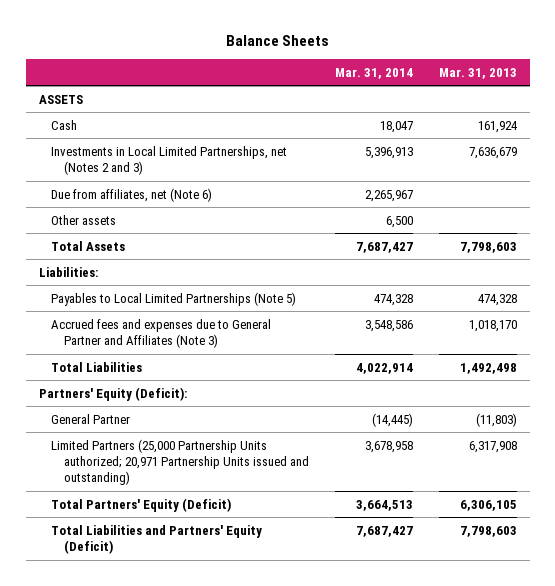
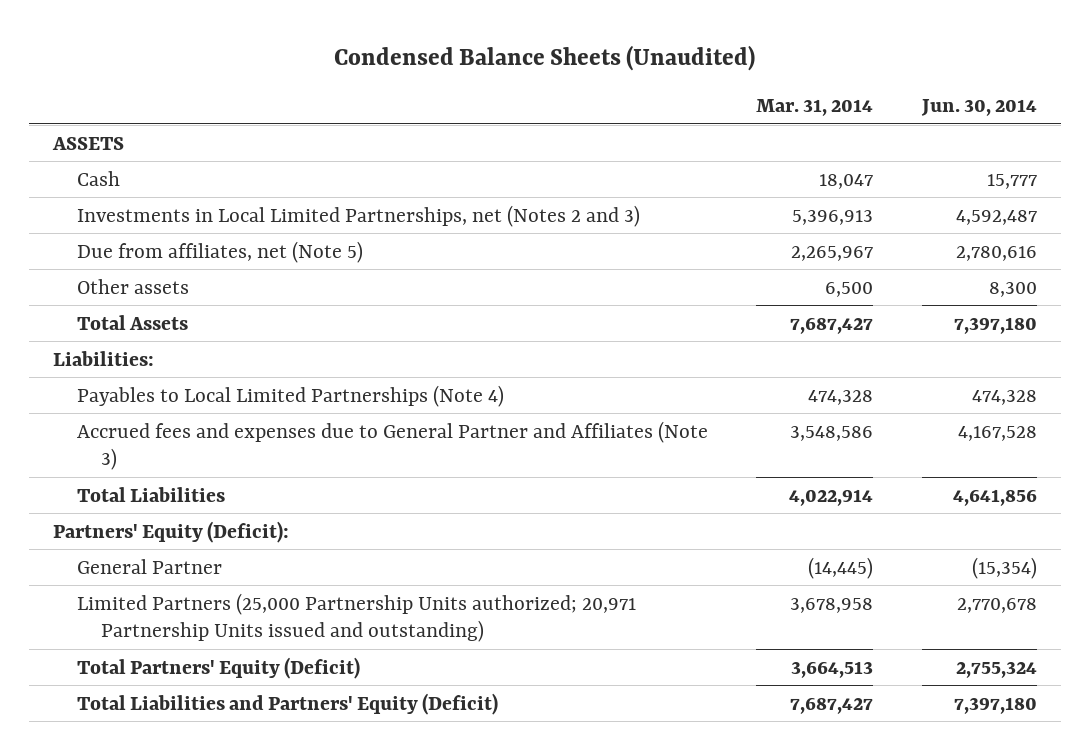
- Balance Sheets
+ Condensed Balance Sheets (Unaudited)
- | Mar. 31, 2014 | Mar. 31, 2013
+ | Mar. 31, 2014 | Jun. 30, 2014
- Due from affiliates, net (Note 6) | 2,265,967 |
+ Due from affiliates, net (Note 5) | 2,265,967 | 2,780,616
- Payables to Local Limited Partnerships (Note 5) | 474,328 | 474,328
+ Payables to Local Limited Partnerships (Note 4) | 474,328 | 474,328

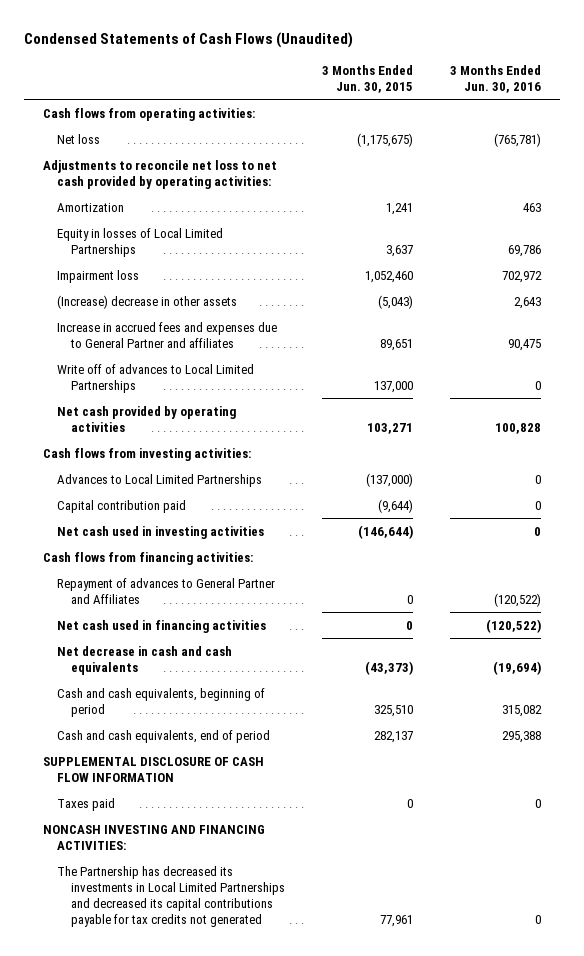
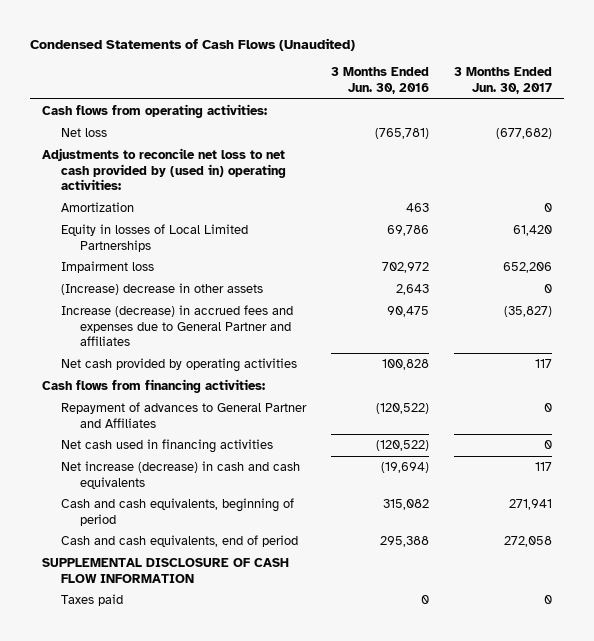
- | 3 Months Ended Jun. 30, 2015 | 3 Months Ended Jun. 30, 2016
+ | 3 Months Ended Jun. 30, 2016 | 3 Months Ended Jun. 30, 2017
- Adjustments to reconcile net loss to net cash provided by operating activities:
+ Adjustments to reconcile net loss to net cash provided by (used in) operating activities:
- Increase in accrued fees and expenses due to General Partner and affiliates | 89,651 | 90,475
- Write off of advances to Local Limited Partnerships | 137,000 | 0
+ Increase (decrease) in accrued fees and expenses due to General Partner and affiliates | 90,475 | (35,827)
- Cash flows from investing activities:
- Advances to Local Limited Partnerships | (137,000) | 0
- Capital contribution paid | (9,644) | 0
- Net cash used in investing activities | (146,644) | 0
- Net decrease in cash and cash equivalents | (43,373) | (19,694)
+ Net increase (decrease) in cash and cash equivalents | (19,694) | 117
- NONCASH INVESTING AND FINANCING ACTIVITIES:
- The Partnership has decreased its investments in Local Limited Partnerships and decreased its capital contributions payable for tax credits not generated | 77,961 | 0

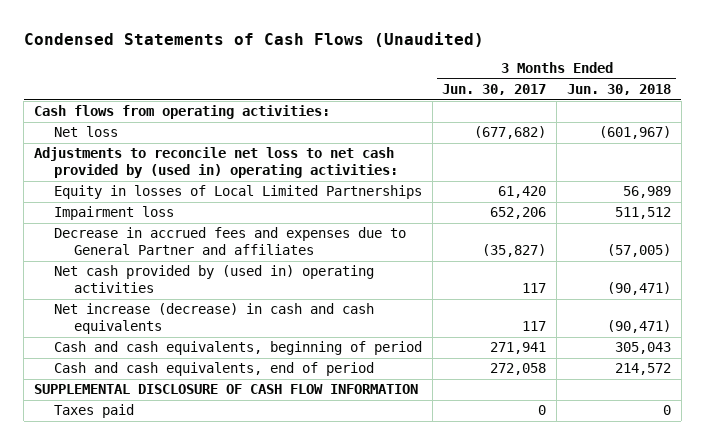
- | 3 Months Ended Jun. 30, 2016 | 3 Months Ended Jun. 30, 2017
+ | 3 Months Ended Jun. 30, 2017 | 3 Months Ended Jun. 30, 2018
- Amortization | 463 | 0
- (Increase) decrease in other assets | 2,643 | 0
- Increase (decrease) in accrued fees and expenses due to General Partner and affiliates | 90,475 | (35,827)
- Net cash provided by operating activities | 100,828 | 117
- Cash flows from financing activities:
- Repayment of advances to General Partner and Affiliates | (120,522) | 0
- Net cash used in financing activities | (120,522) | 0
+ Decrease in accrued fees and expenses due to General Partner and affiliates | (35,827) | (57,005)
+ Net cash provided by (used in) operating activities | 117 | (90,471)

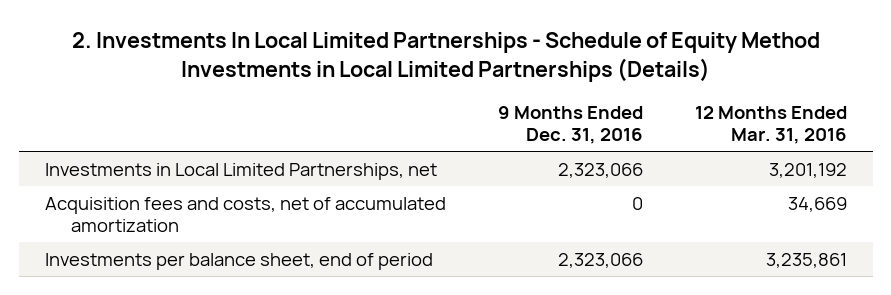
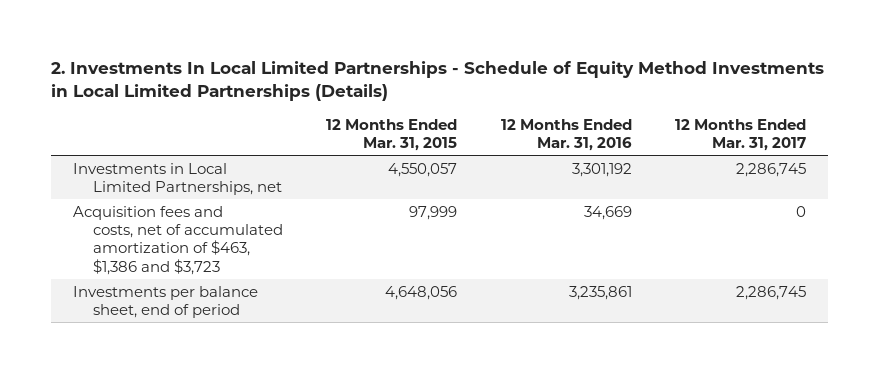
- | 9 Months Ended Dec. 31, 2016 | 12 Months Ended Mar. 31, 2016
+ | 12 Months Ended Mar. 31, 2015 | 12 Months Ended Mar. 31, 2016 | 12 Months Ended Mar. 31, 2017
- Investments in Local Limited Partnerships, net | 2,323,066 | 3,201,192
- Acquisition fees and costs, net of accumulated amortization | 0 | 34,669
+ Investments in Local Limited Partnerships, net | 4,550,057 | 3,301,192 | 2,286,745
+ Acquisition fees and costs, net of accumulated amortization of $463, $1,386 and $3,723 | 97,999 | 34,669 | 0

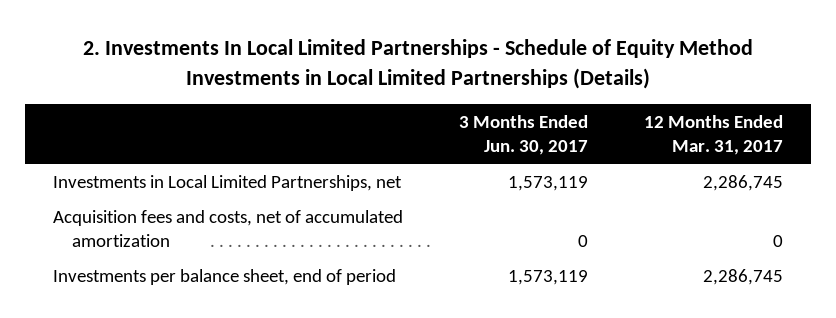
- | 12 Months Ended Mar. 31, 2015 | 12 Months Ended Mar. 31, 2016 | 12 Months Ended Mar. 31, 2017
+ | 3 Months Ended Jun. 30, 2017 | 12 Months Ended Mar. 31, 2017
- Acquisition fees and costs, net of accumulated amortization of $463, $1,386 and $3,723 | 97,999 | 34,669 | 0
+ Acquisition fees and costs, net of accumulated amortization | 0 | 0

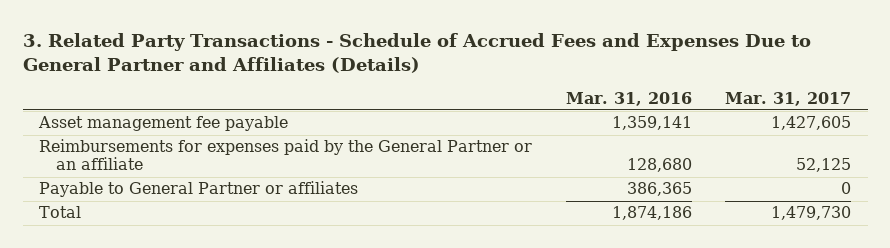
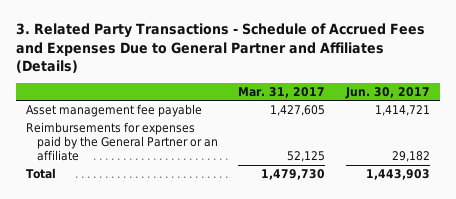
- | Mar. 31, 2016 | Mar. 31, 2017
+ | Mar. 31, 2017 | Jun. 30, 2017
- Payable to General Partner or affiliates | 386,365 | 0

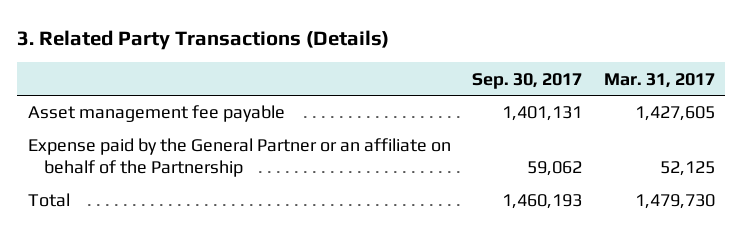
- 3. Related Party Transactions - Schedule of Accrued Fees and Expenses Due to General Partner and Affiliates (Details)
+ 3. Related Party Transactions (Details)
- | Mar. 31, 2017 | Jun. 30, 2017
+ | Sep. 30, 2017 | Mar. 31, 2017
- Reimbursements for expenses paid by the General Partner or an affiliate | 52,125 | 29,182
+ Expense paid by the General Partner or an affiliate on behalf of the Partnership | 59,062 | 52,125

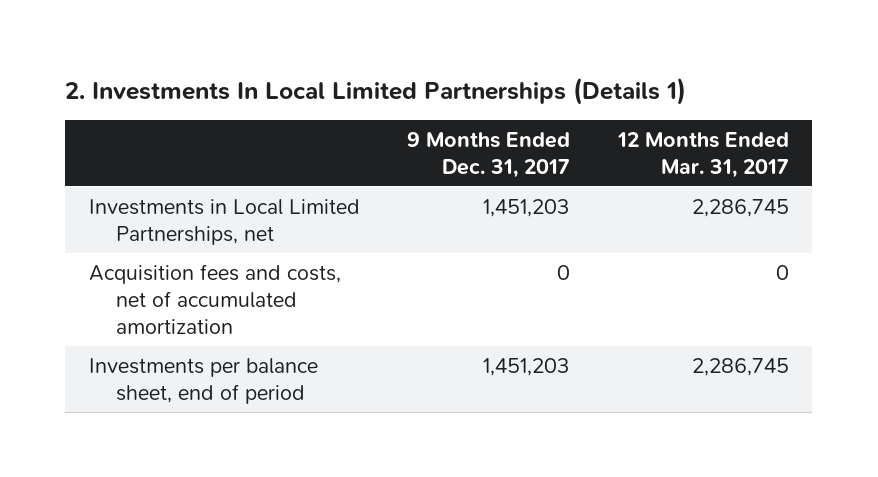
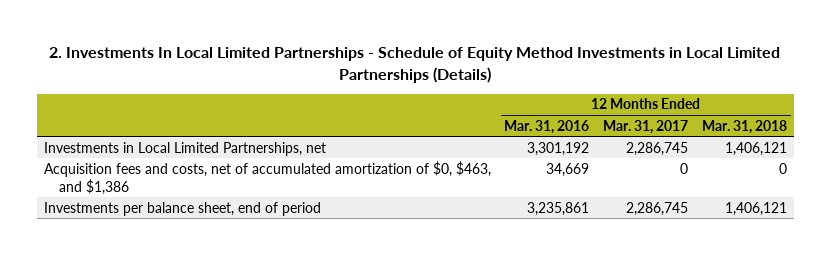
- 2. Investments In Local Limited Partnerships (Details 1)
+ 2. Investments In Local Limited Partnerships - Schedule of Equity Method Investments in Local Limited Partnerships (Details)
- | 9 Months Ended Dec. 31, 2017 | 12 Months Ended Mar. 31, 2017
+ | 12 Months Ended Mar. 31, 2016 | 12 Months Ended Mar. 31, 2017 | 12 Months Ended Mar. 31, 2018
- Acquisition fees and costs, net of accumulated amortization | 0 | 0
+ Acquisition fees and costs, net of accumulated amortization of $0, $463, and $1,386 | 34,669 | 0 | 0

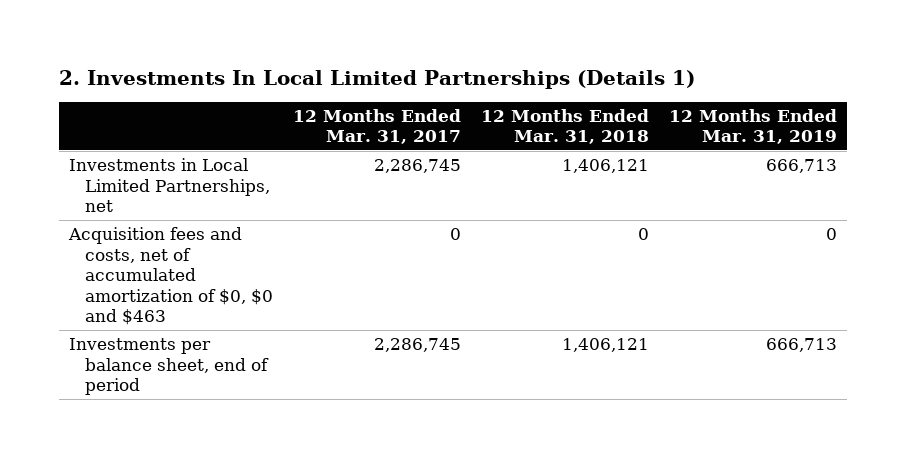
- 2. Investments In Local Limited Partnerships - Schedule of Equity Method Investments in Local Limited Partnerships (Details)
+ 2. Investments In Local Limited Partnerships (Details 1)
- | 12 Months Ended Mar. 31, 2016 | 12 Months Ended Mar. 31, 2017 | 12 Months Ended Mar. 31, 2018
+ | 12 Months Ended Mar. 31, 2017 | 12 Months Ended Mar. 31, 2018 | 12 Months Ended Mar. 31, 2019
- Acquisition fees and costs, net of accumulated amortization of $0, $463, and $1,386 | 34,669 | 0 | 0
+ Acquisition fees and costs, net of accumulated amortization of $0, $0 and $463 | 0 | 0 | 0

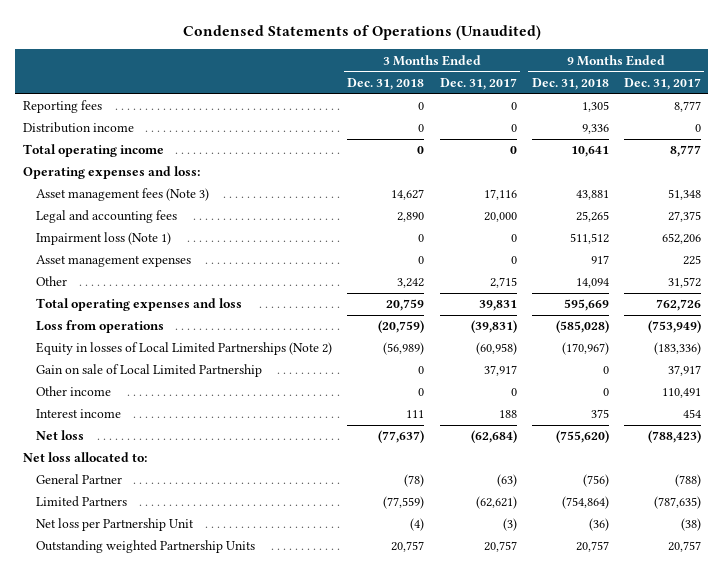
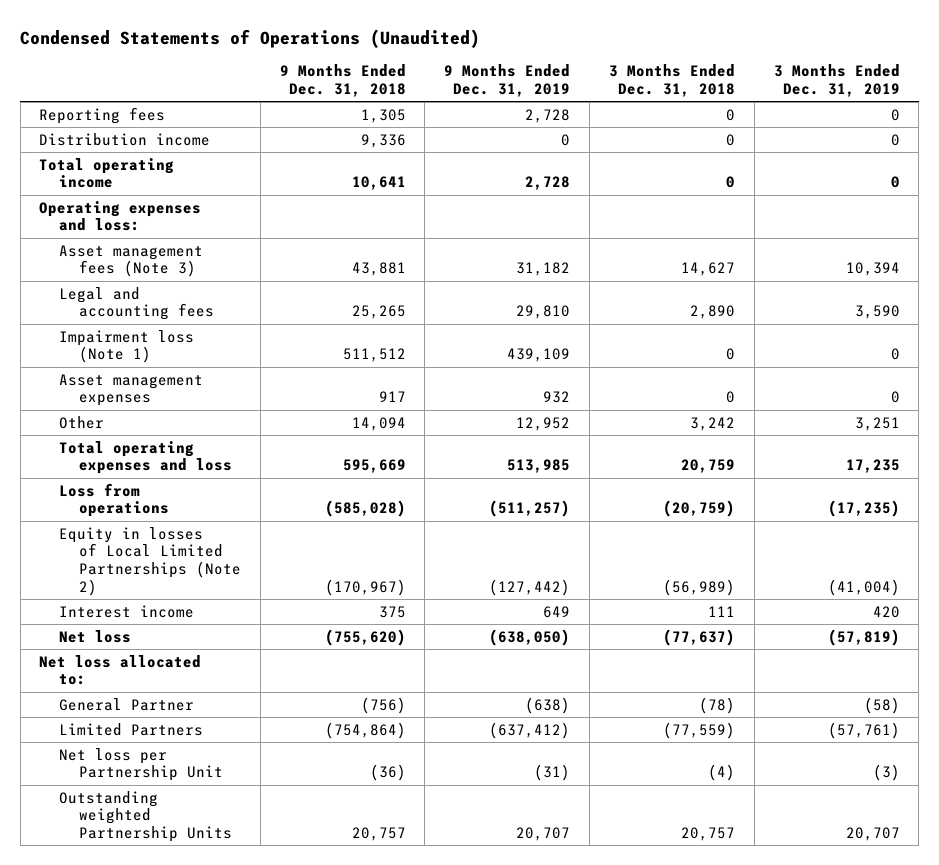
- | 3 Months Ended Dec. 31, 2018 | 3 Months Ended Dec. 31, 2017 | 9 Months Ended Dec. 31, 2018 | 9 Months Ended Dec. 31, 2017
+ | 9 Months Ended Dec. 31, 2018 | 9 Months Ended Dec. 31, 2019 | 3 Months Ended Dec. 31, 2018 | 3 Months Ended Dec. 31, 2019
- Gain on sale of Local Limited Partnership | 0 | 37,917 | 0 | 37,917
- Other income | 0 | 0 | 0 | 110,491

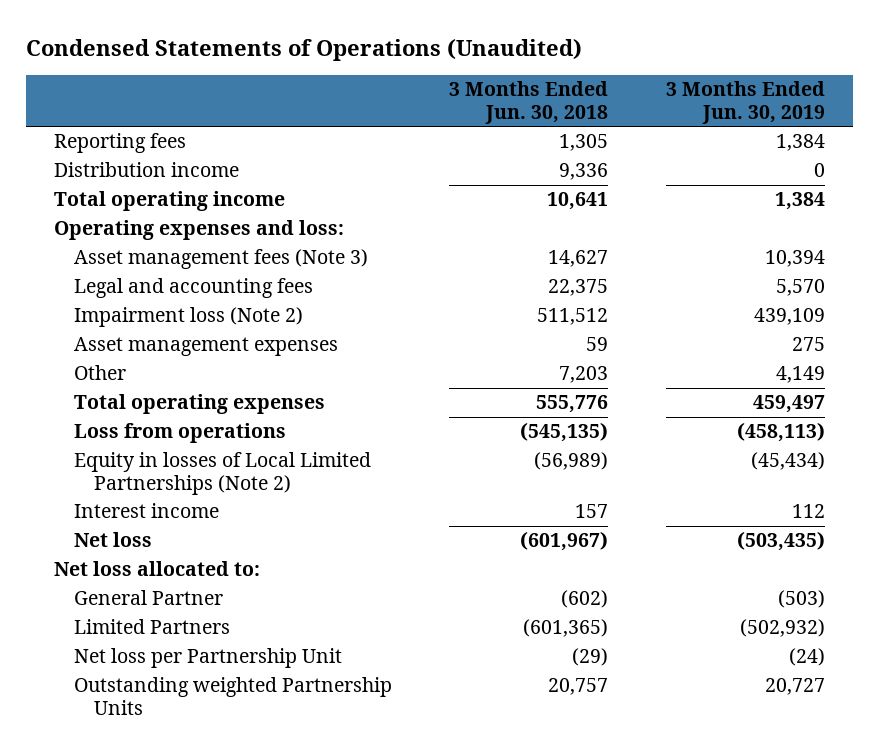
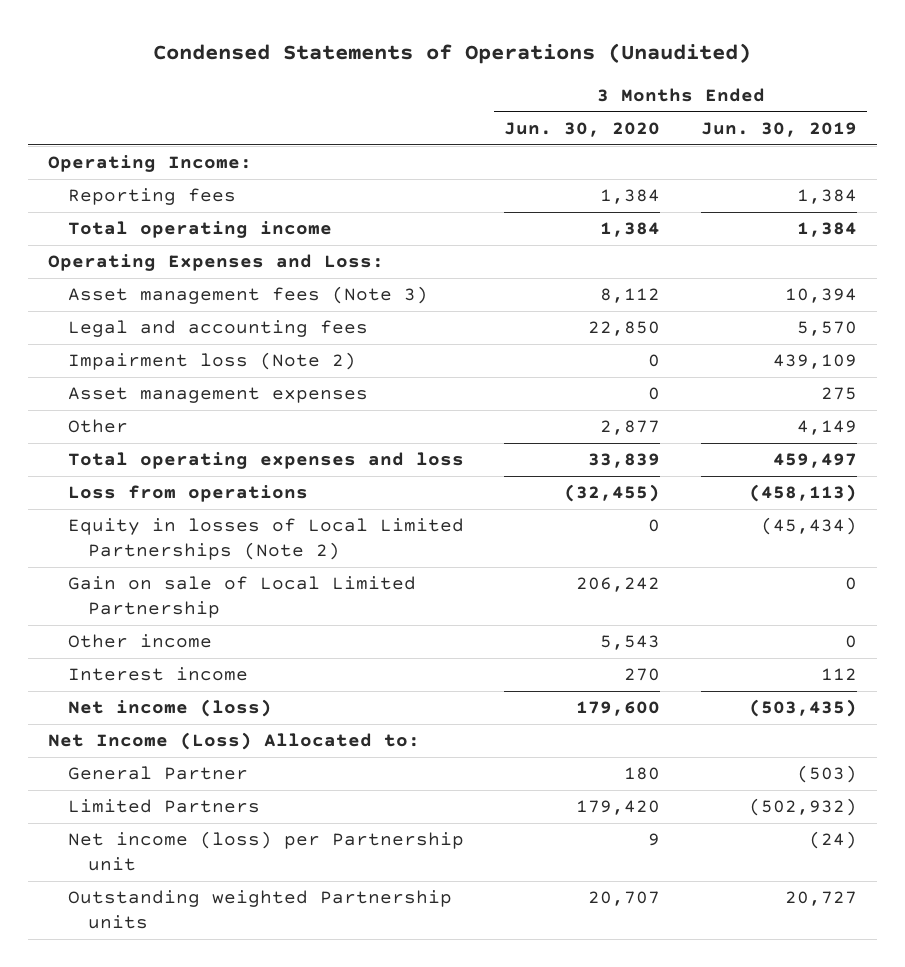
- | 3 Months Ended Jun. 30, 2018 | 3 Months Ended Jun. 30, 2019
+ | 3 Months Ended Jun. 30, 2020 | 3 Months Ended Jun. 30, 2019
+ Operating Income:
- Distribution income | 9,336 | 0
- Operating expenses and loss:
+ Operating Expenses and Loss:
- Total operating expenses | 555,776 | 459,497
+ Total operating expenses and loss | 33,839 | 459,497
+ Gain on sale of Local Limited Partnership | 206,242 | 0
+ Other income | 5,543 | 0
- Net loss | (601,967) | (503,435)
- Net loss allocated to:
+ Net income (loss) | 179,600 | (503,435)
+ Net Income (Loss) Allocated to:
- Net loss per Partnership Unit | (29) | (24)
- Outstanding weighted Partnership Units | 20,757 | 20,727
+ Net income (loss) per Partnership unit | 9 | (24)
+ Outstanding weighted Partnership units | 20,707 | 20,727

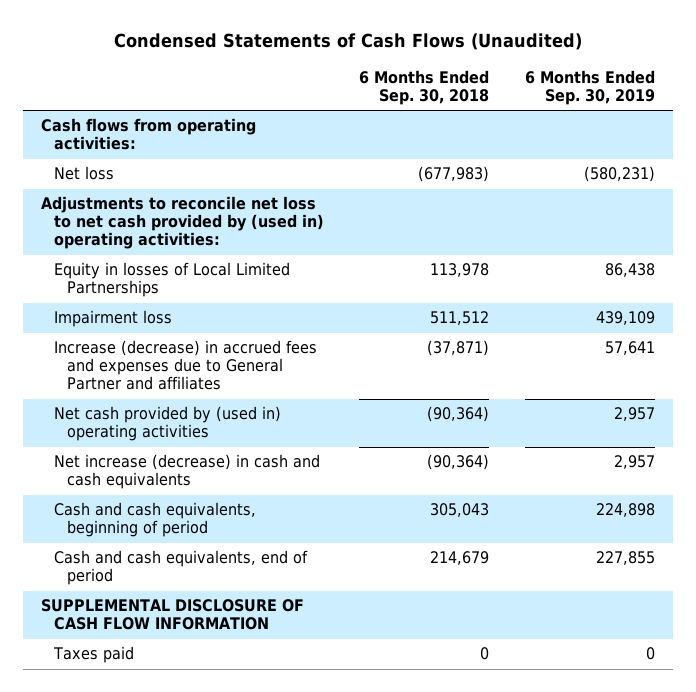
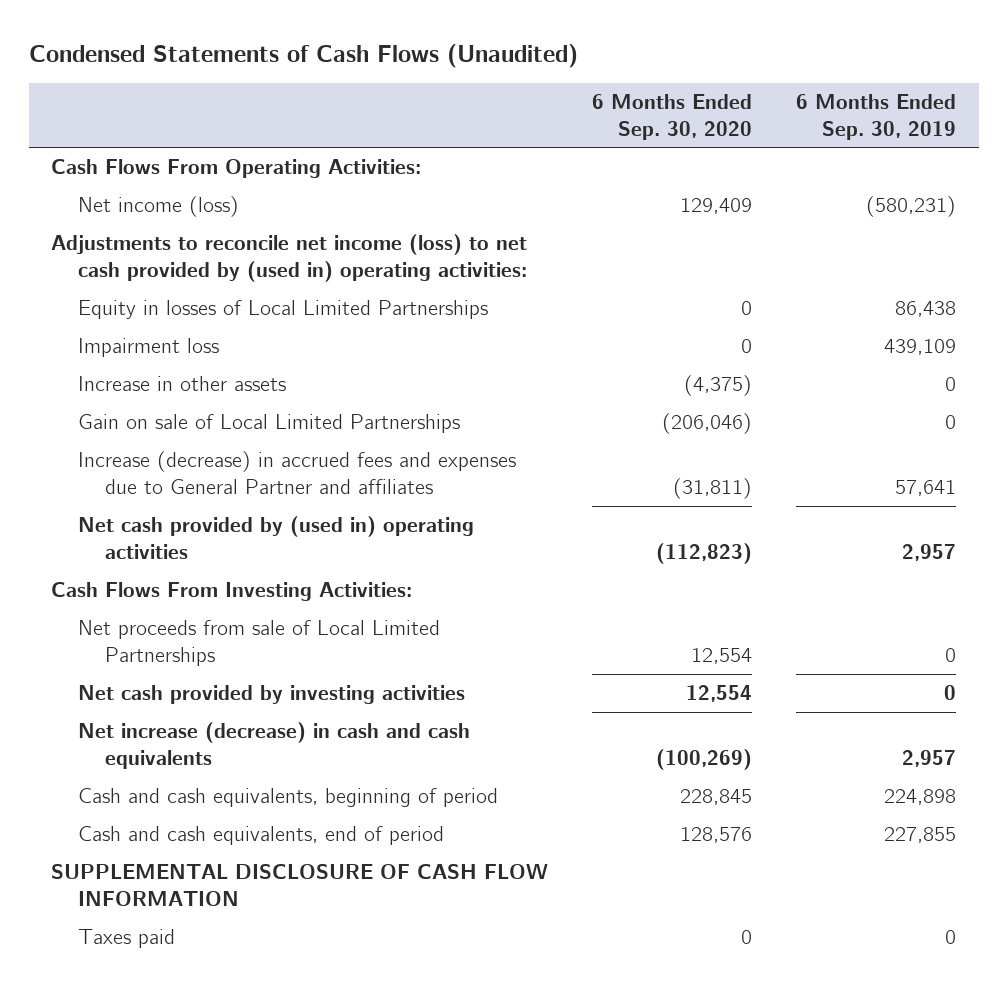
- | 6 Months Ended Sep. 30, 2018 | 6 Months Ended Sep. 30, 2019
+ | 6 Months Ended Sep. 30, 2020 | 6 Months Ended Sep. 30, 2019
- Cash flows from operating activities:
- Net loss | (677,983) | (580,231)
- Adjustments to reconcile net loss to net cash provided by (used in) operating activities:
+ Cash Flows From Operating Activities:
+ Net income (loss) | 129,409 | (580,231)
+ Adjustments to reconcile net income (loss) to net cash provided by (used in) operating activities:
+ Increase in other assets | (4,375) | 0
+ Gain on sale of Local Limited Partnerships | (206,046) | 0
+ Cash Flows From Investing Activities:
+ Net proceeds from sale of Local Limited Partnerships | 12,554 | 0
+ Net cash provided by investing activities | 12,554 | 0

